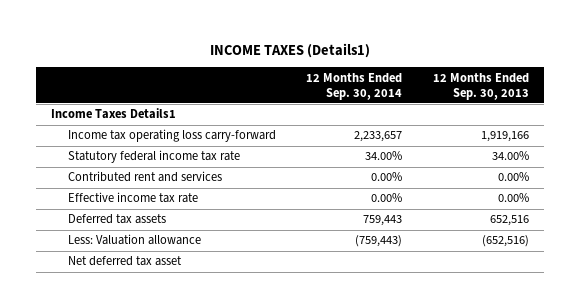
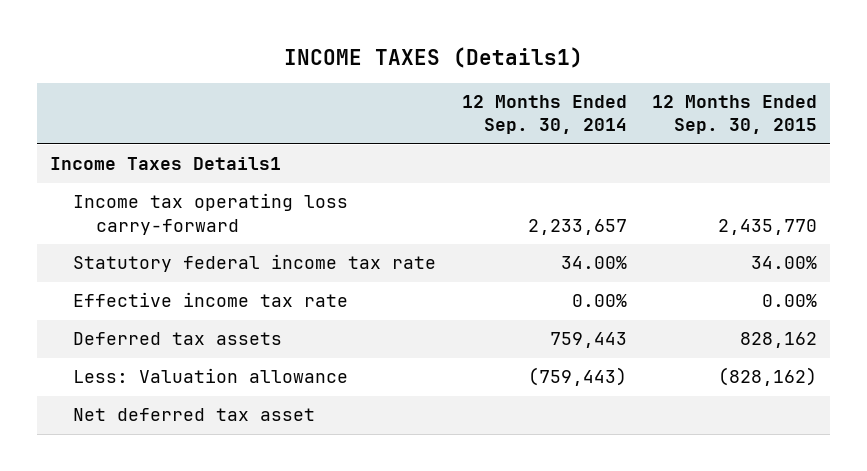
- | 12 Months Ended Sep. 30, 2014 | 12 Months Ended Sep. 30, 2013
+ | 12 Months Ended Sep. 30, 2014 | 12 Months Ended Sep. 30, 2015
- Contributed rent and services | 0.00% | 0.00%

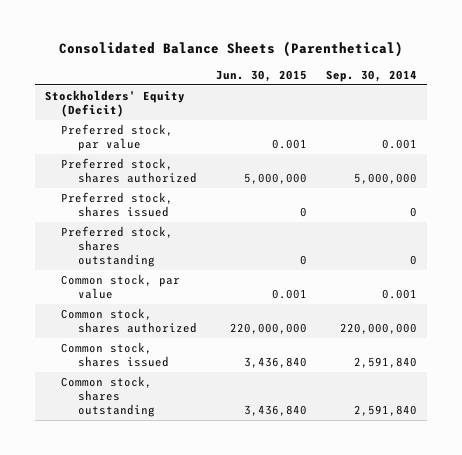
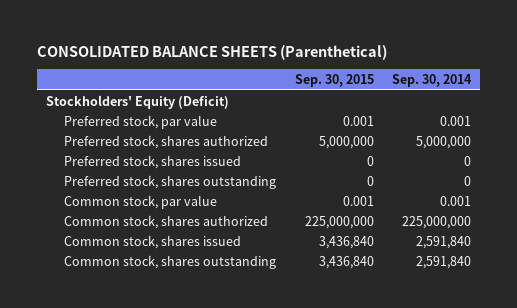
- Consolidated Balance Sheets (Parenthetical)
+ CONSOLIDATED BALANCE SHEETS (Parenthetical)
- | Jun. 30, 2015 | Sep. 30, 2014
+ | Sep. 30, 2015 | Sep. 30, 2014
- Common stock, shares authorized | 220,000,000 | 220,000,000
+ Common stock, shares authorized | 225,000,000 | 225,000,000

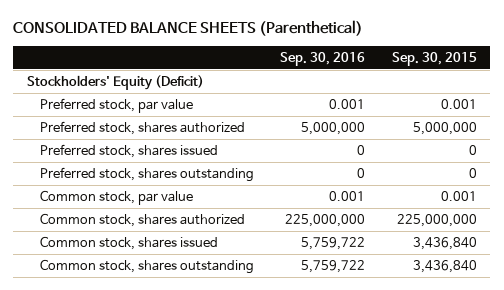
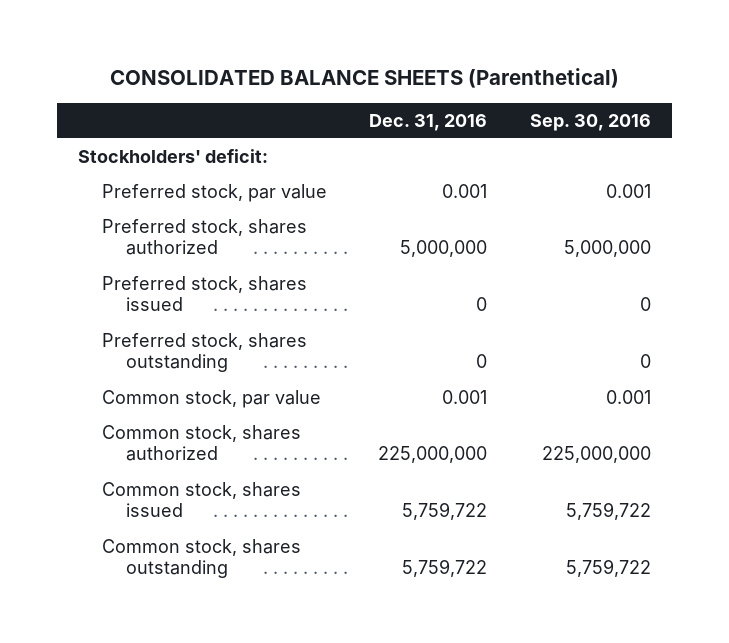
- | Sep. 30, 2016 | Sep. 30, 2015
+ | Dec. 31, 2016 | Sep. 30, 2016
- Stockholders' Equity (Deficit)
+ Stockholders' deficit:

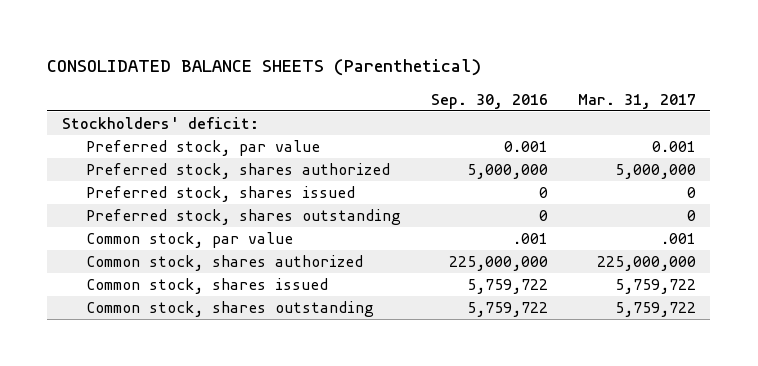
- | Dec. 31, 2016 | Sep. 30, 2016
+ | Sep. 30, 2016 | Mar. 31, 2017
- Common stock, par value | 0.001 | 0.001
+ Common stock, par value | .001 | .001

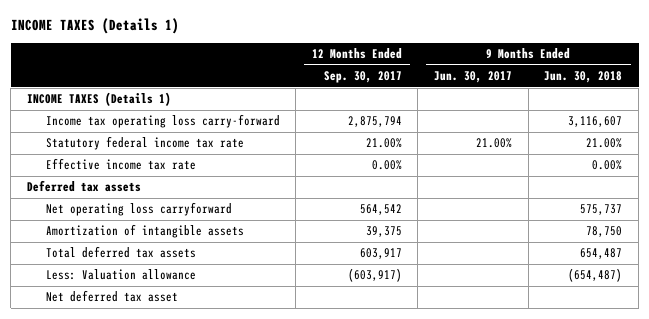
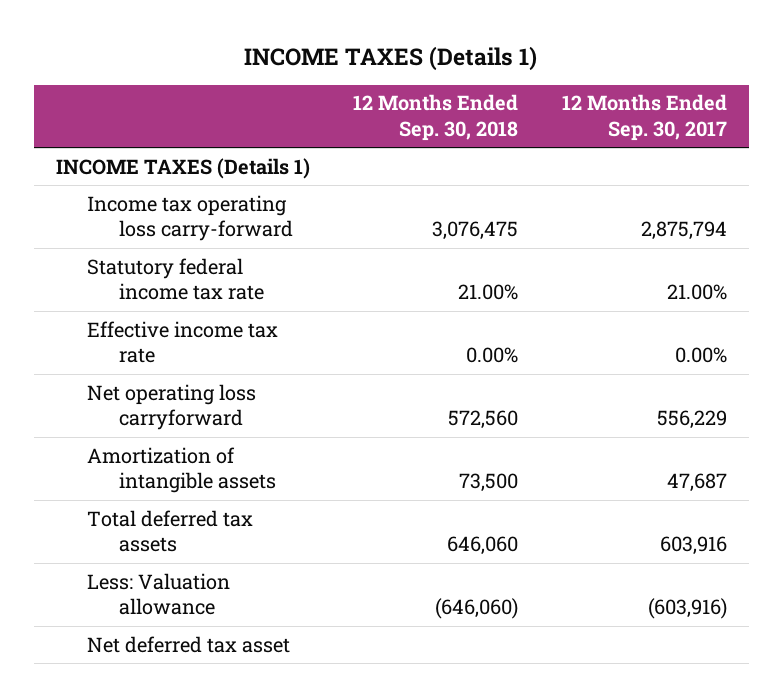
- | 12 Months Ended Sep. 30, 2017 | 9 Months Ended Jun. 30, 2017 | 9 Months Ended Jun. 30, 2018
+ | 12 Months Ended Sep. 30, 2018 | 12 Months Ended Sep. 30, 2017
- Deferred tax assets
- Net operating loss carryforward | 564,542 | | 575,737
- Amortization of intangible assets | 39,375 | | 78,750
- Total deferred tax assets | 603,917 | | 654,487
- Less: Valuation allowance | (603,917) | | (654,487)
+ Net operating loss carryforward | 572,560 | 556,229
+ Amortization of intangible assets | 73,500 | 47,687
+ Total deferred tax assets | 646,060 | 603,916
+ Less: Valuation allowance | (646,060) | (603,916)

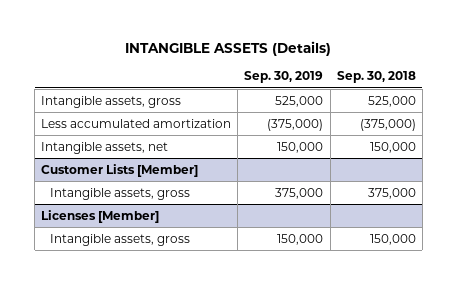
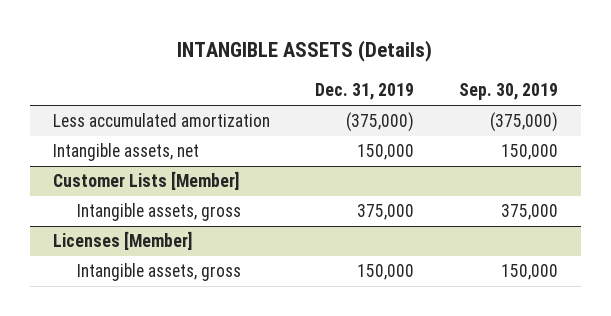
- | Sep. 30, 2019 | Sep. 30, 2018
+ | Dec. 31, 2019 | Sep. 30, 2019
- Intangible assets, gross | 525,000 | 525,000

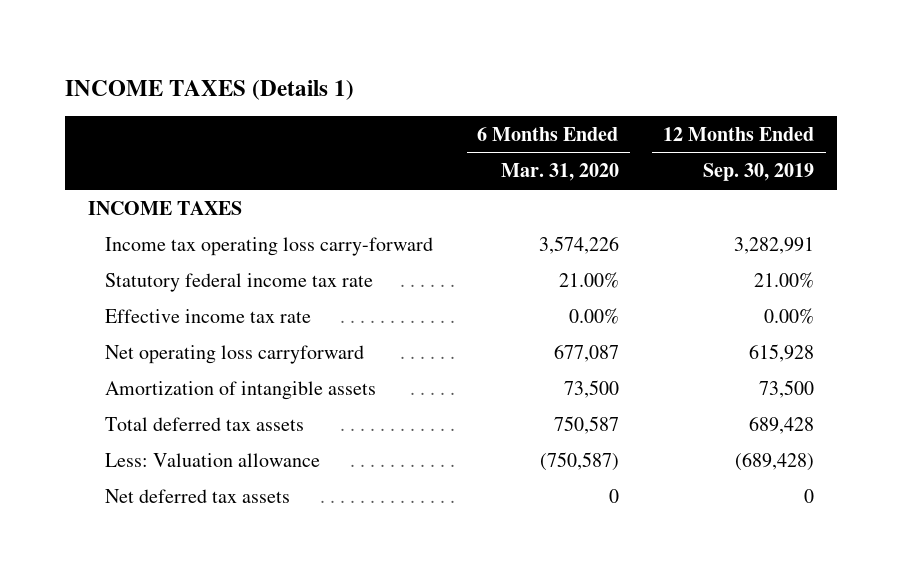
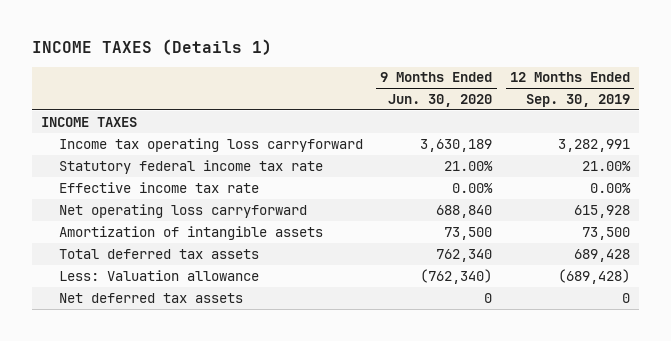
- | 6 Months Ended Mar. 31, 2020 | 12 Months Ended Sep. 30, 2019
+ | 9 Months Ended Jun. 30, 2020 | 12 Months Ended Sep. 30, 2019
- Income tax operating loss carry-forward | 3,574,226 | 3,282,991
+ Income tax operating loss carryforward | 3,630,189 | 3,282,991

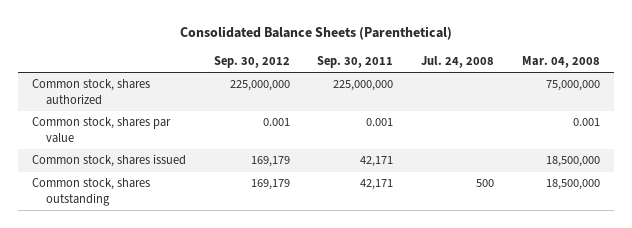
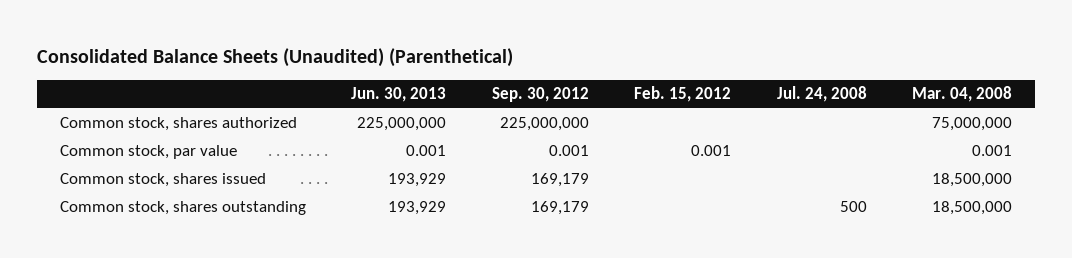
- Consolidated Balance Sheets (Parenthetical)
+ Consolidated Balance Sheets (Unaudited) (Parenthetical)
- | Sep. 30, 2012 | Sep. 30, 2011 | Jul. 24, 2008 | Mar. 04, 2008
+ | Jun. 30, 2013 | Sep. 30, 2012 | Feb. 15, 2012 | Jul. 24, 2008 | Mar. 04, 2008
- Common stock, shares par value | 0.001 | 0.001 | | 0.001
+ Common stock, par value | 0.001 | 0.001 | 0.001 | | 0.001

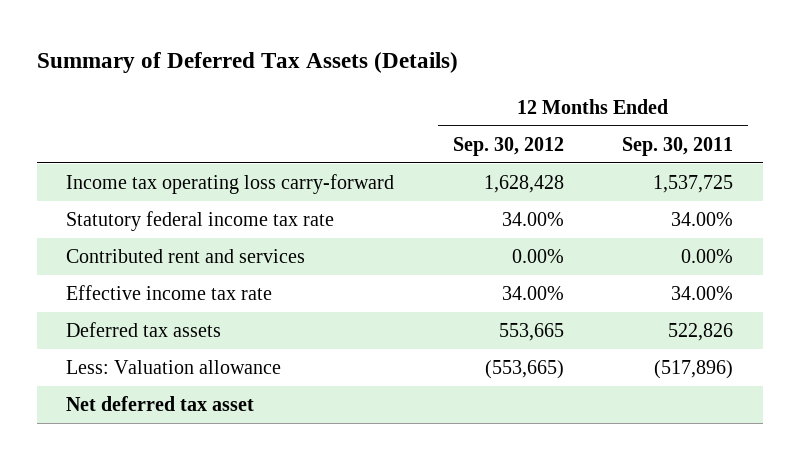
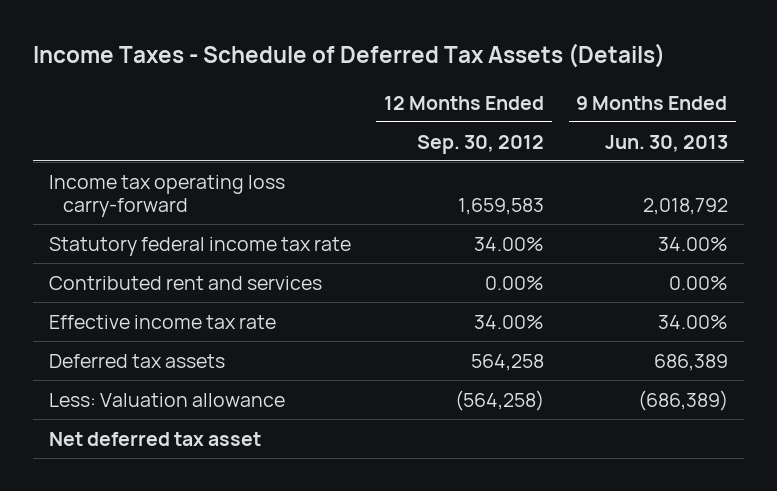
- Summary of Deferred Tax Assets (Details)
+ Income Taxes - Schedule of Deferred Tax Assets (Details)
- | 12 Months Ended Sep. 30, 2012 | 12 Months Ended Sep. 30, 2011
+ | 12 Months Ended Sep. 30, 2012 | 9 Months Ended Jun. 30, 2013
- Income tax operating loss carry-forward | 1,628,428 | 1,537,725
+ Income tax operating loss carry-forward | 1,659,583 | 2,018,792
- Deferred tax assets | 553,665 | 522,826
- Less: Valuation allowance | (553,665) | (517,896)
+ Deferred tax assets | 564,258 | 686,389
+ Less: Valuation allowance | (564,258) | (686,389)

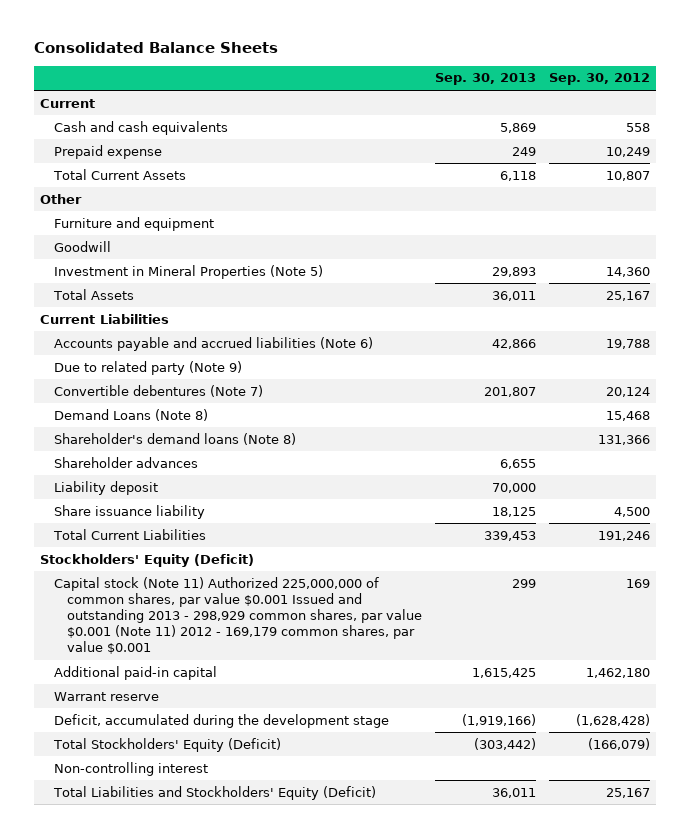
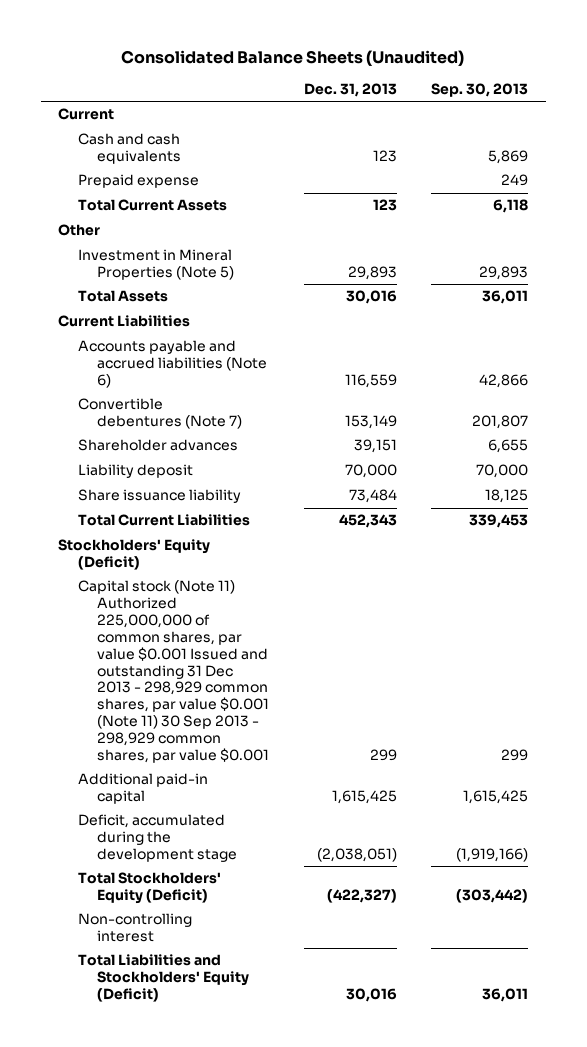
- Consolidated Balance Sheets
+ Consolidated Balance Sheets (Unaudited)
- | Sep. 30, 2013 | Sep. 30, 2012
+ | Dec. 31, 2013 | Sep. 30, 2013
- Furniture and equipment
- Goodwill
- Due to related party (Note 9)
- Demand Loans (Note 8) | | 15,468
- Shareholder's demand loans (Note 8) | | 131,366
- Capital stock (Note 11) Authorized 225,000,000 of common shares, par value $0.001 Issued and outstanding 2013 - 298,929 common shares, par value $0.001 (Note 11) 2012 - 169,179 common shares, par value $0.001 | 299 | 169
+ Capital stock (Note 11) Authorized 225,000,000 of common shares, par value $0.001 Issued and outstanding 31 Dec 2013 - 298,929 common shares, par value $0.001 (Note 11) 30 Sep 2013 - 298,929 common shares, par value $0.001 | 299 | 299
- Warrant reserve

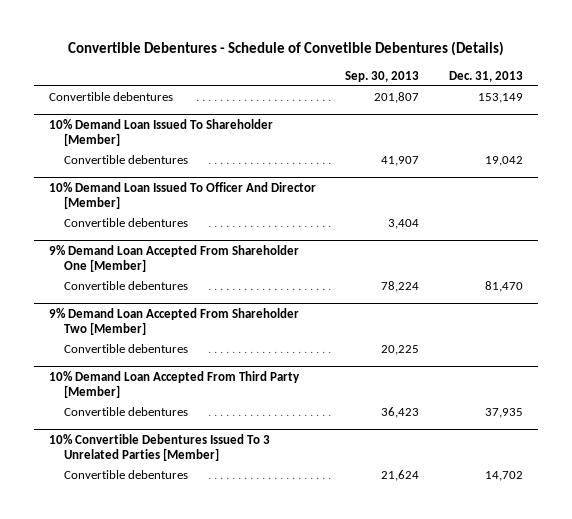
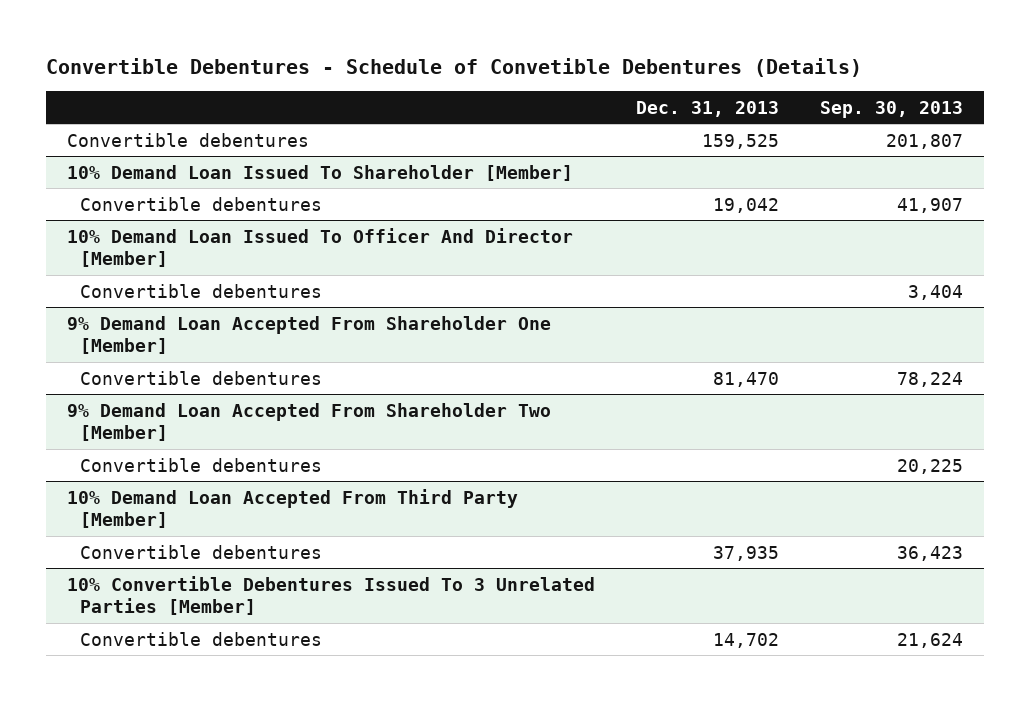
- | Sep. 30, 2013 | Dec. 31, 2013
+ | Dec. 31, 2013 | Sep. 30, 2013
- Convertible debentures | 201,807 | 153,149
+ Convertible debentures | 159,525 | 201,807

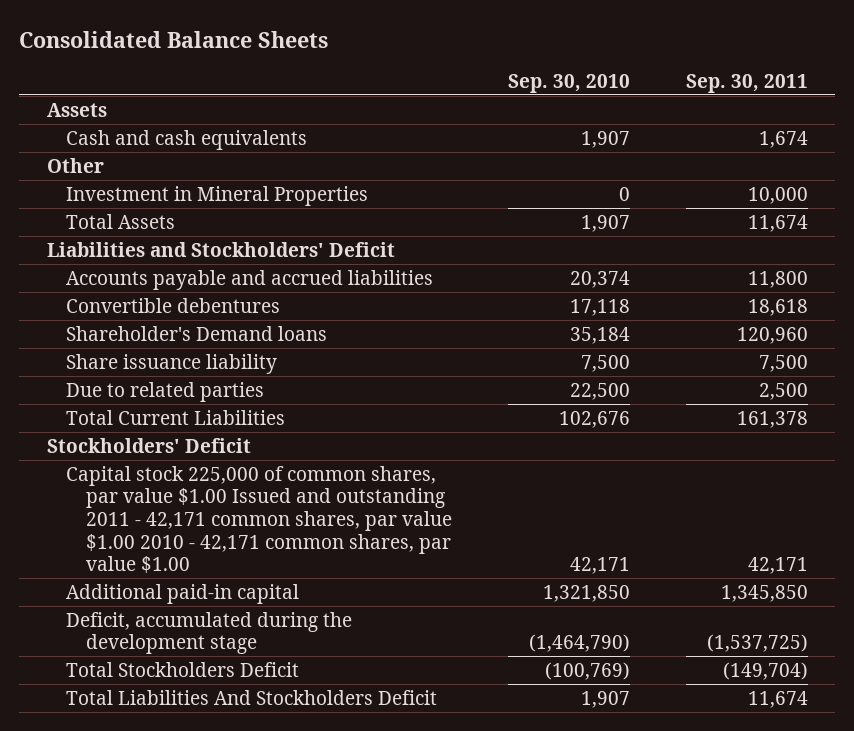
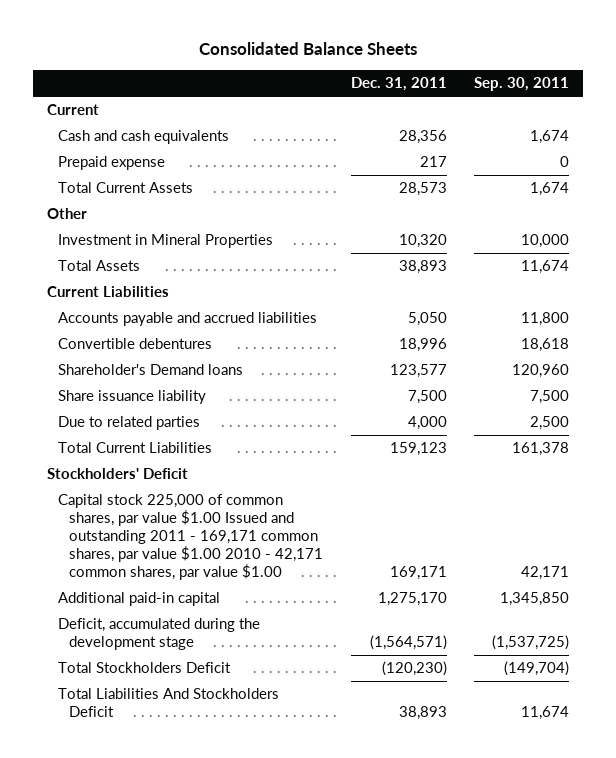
- | Sep. 30, 2010 | Sep. 30, 2011
+ | Dec. 31, 2011 | Sep. 30, 2011
- Assets
+ Current
+ Prepaid expense | 217 | 0
+ Total Current Assets | 28,573 | 1,674
- Liabilities and Stockholders' Deficit
+ Current Liabilities
- Capital stock 225,000 of common shares, par value $1.00 Issued and outstanding 2011 - 42,171 common shares, par value $1.00 2010 - 42,171 common shares, par value $1.00 | 42,171 | 42,171
+ Capital stock 225,000 of common shares, par value $1.00 Issued and outstanding 2011 - 169,171 common shares, par value $1.00 2010 - 42,171 common shares, par value $1.00 | 169,171 | 42,171

